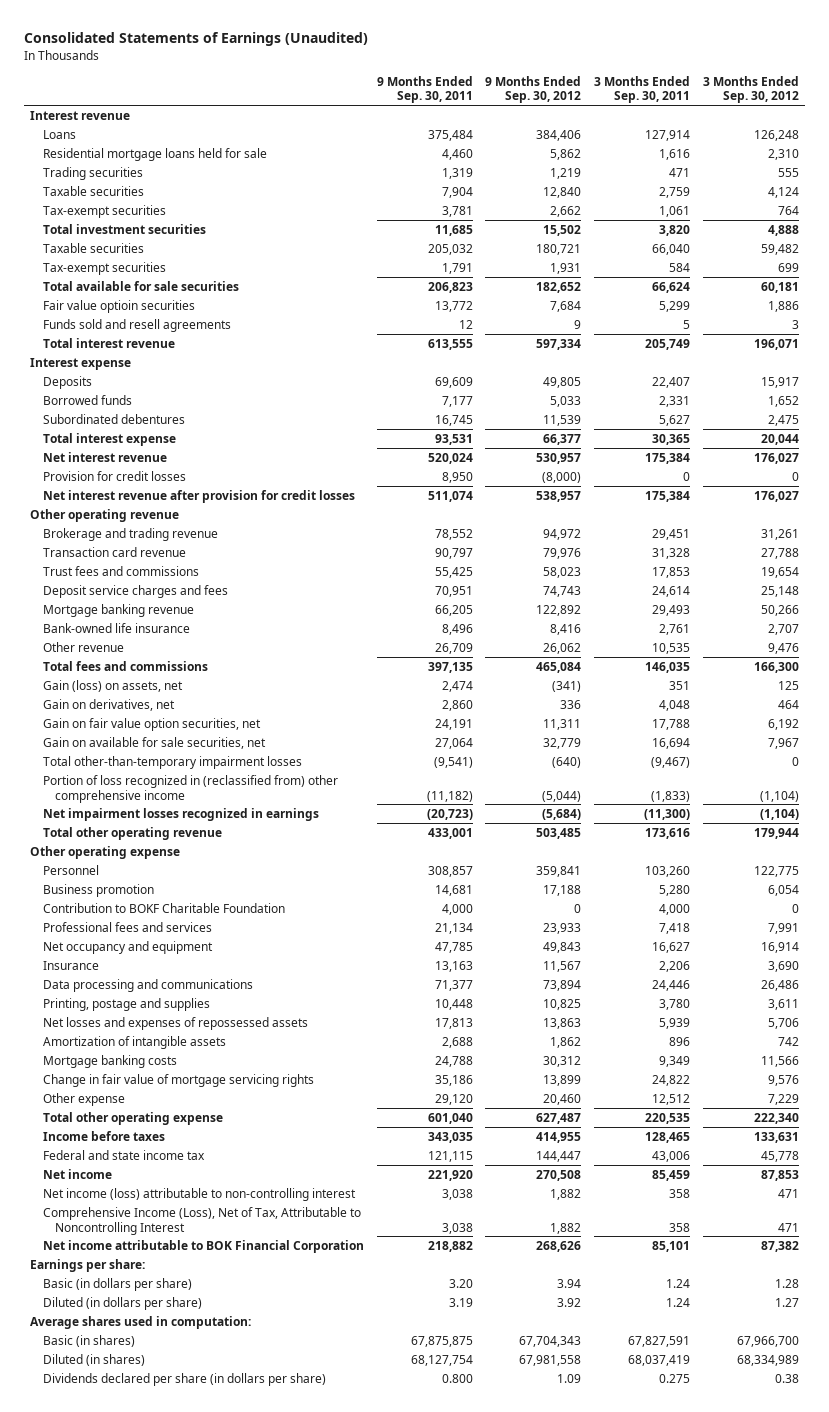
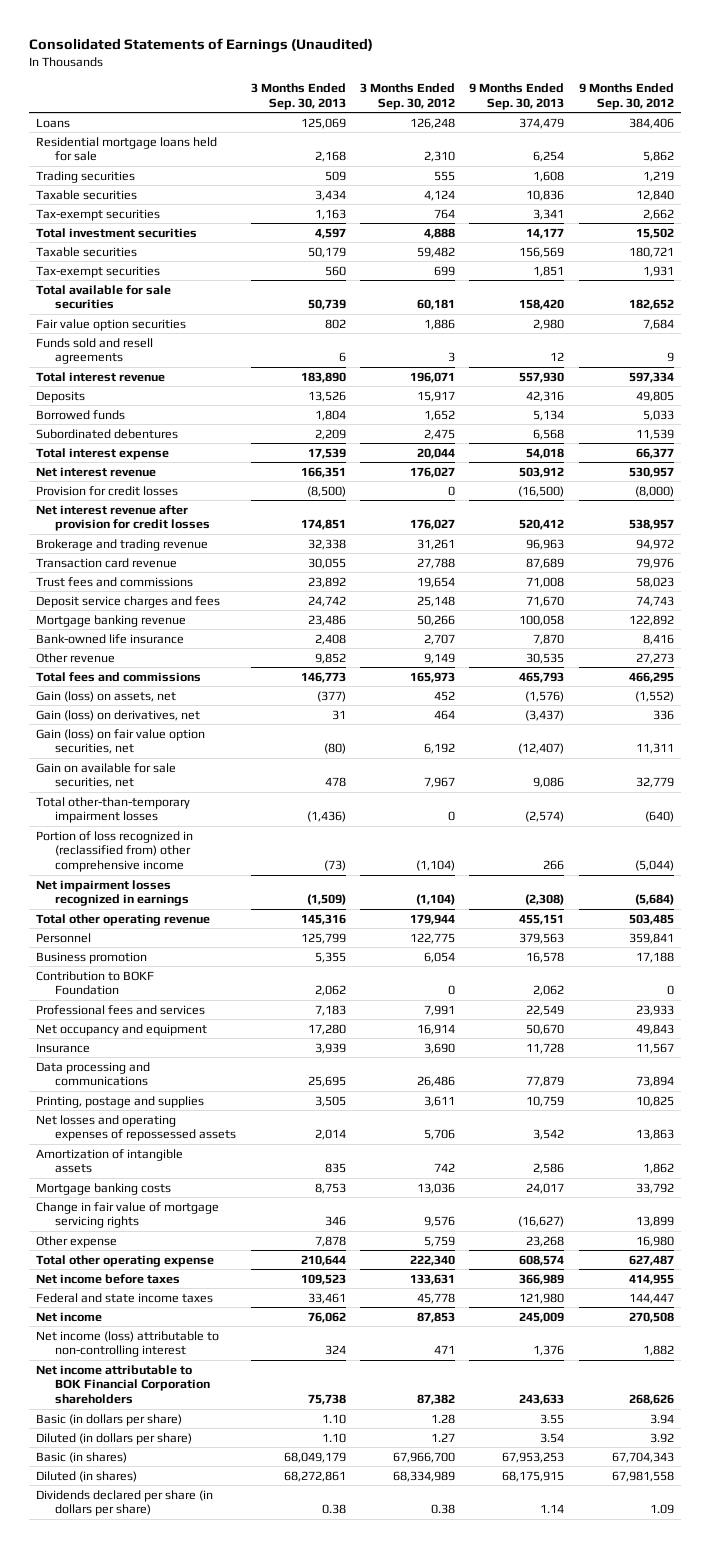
- | 9 Months Ended Sep. 30, 2011 | 9 Months Ended Sep. 30, 2012 | 3 Months Ended Sep. 30, 2011 | 3 Months Ended Sep. 30, 2012
+ | 3 Months Ended Sep. 30, 2013 | 3 Months Ended Sep. 30, 2012 | 9 Months Ended Sep. 30, 2013 | 9 Months Ended Sep. 30, 2012
- Interest revenue
- Fair value optioin securities | 13,772 | 7,684 | 5,299 | 1,886
+ Fair value option securities | 802 | 1,886 | 2,980 | 7,684
- Interest expense
- Other operating revenue
- Other revenue | 26,709 | 26,062 | 10,535 | 9,476
- Total fees and commissions | 397,135 | 465,084 | 146,035 | 166,300
- Gain (loss) on assets, net | 2,474 | (341) | 351 | 125
- Gain on derivatives, net | 2,860 | 336 | 4,048 | 464
- Gain on fair value option securities, net | 24,191 | 11,311 | 17,788 | 6,192
+ Other revenue | 9,852 | 9,149 | 30,535 | 27,273
+ Total fees and commissions | 146,773 | 165,973 | 465,793 | 466,295
+ Gain (loss) on assets, net | (377) | 452 | (1,576) | (1,552)
+ Gain (loss) on derivatives, net | 31 | 464 | (3,437) | 336
+ Gain (loss) on fair value option securities, net | (80) | 6,192 | (12,407) | 11,311
- Other operating expense
- Contribution to BOKF Charitable Foundation | 4,000 | 0 | 4,000 | 0
+ Contribution to BOKF Foundation | 2,062 | 0 | 2,062 | 0
- Net losses and expenses of repossessed assets | 17,813 | 13,863 | 5,939 | 5,706
+ Net losses and operating expenses of repossessed assets | 2,014 | 5,706 | 3,542 | 13,863
- Mortgage banking costs | 24,788 | 30,312 | 9,349 | 11,566
+ Mortgage banking costs | 8,753 | 13,036 | 24,017 | 33,792
- Other expense | 29,120 | 20,460 | 12,512 | 7,229
+ Other expense | 7,878 | 5,759 | 23,268 | 16,980
- Income before taxes | 343,035 | 414,955 | 128,465 | 133,631
- Federal and state income tax | 121,115 | 144,447 | 43,006 | 45,778
+ Net income before taxes | 109,523 | 133,631 | 366,989 | 414,955
+ Federal and state income taxes | 33,461 | 45,778 | 121,980 | 144,447
- Comprehensive Income (Loss), Net of Tax, Attributable to Noncontrolling Interest | 3,038 | 1,882 | 358 | 471
- Net income attributable to BOK Financial Corporation | 218,882 | 268,626 | 85,101 | 87,382
- Earnings per share:
+ Net income attributable to BOK Financial Corporation shareholders | 75,738 | 87,382 | 243,633 | 268,626
- Average shares used in computation:

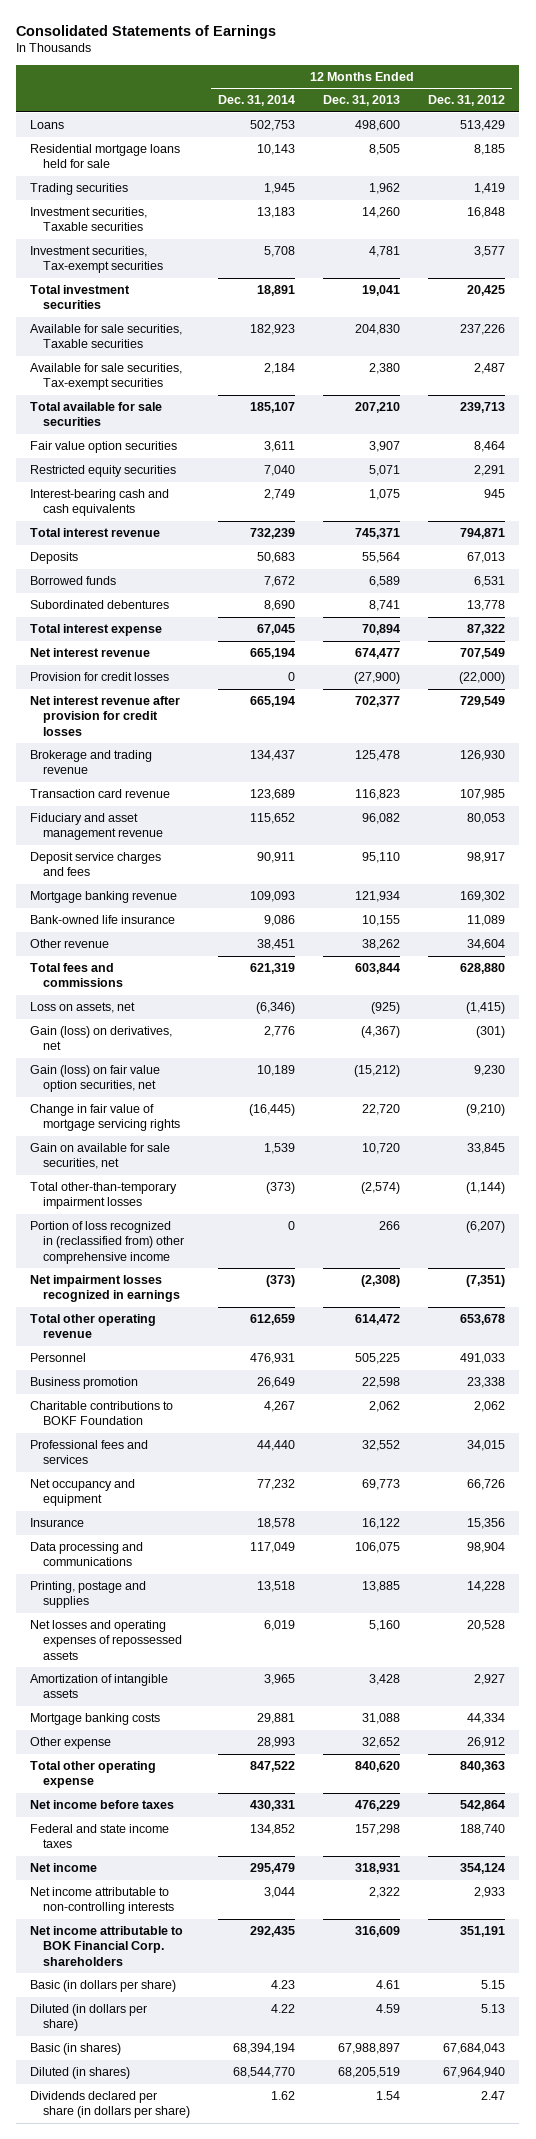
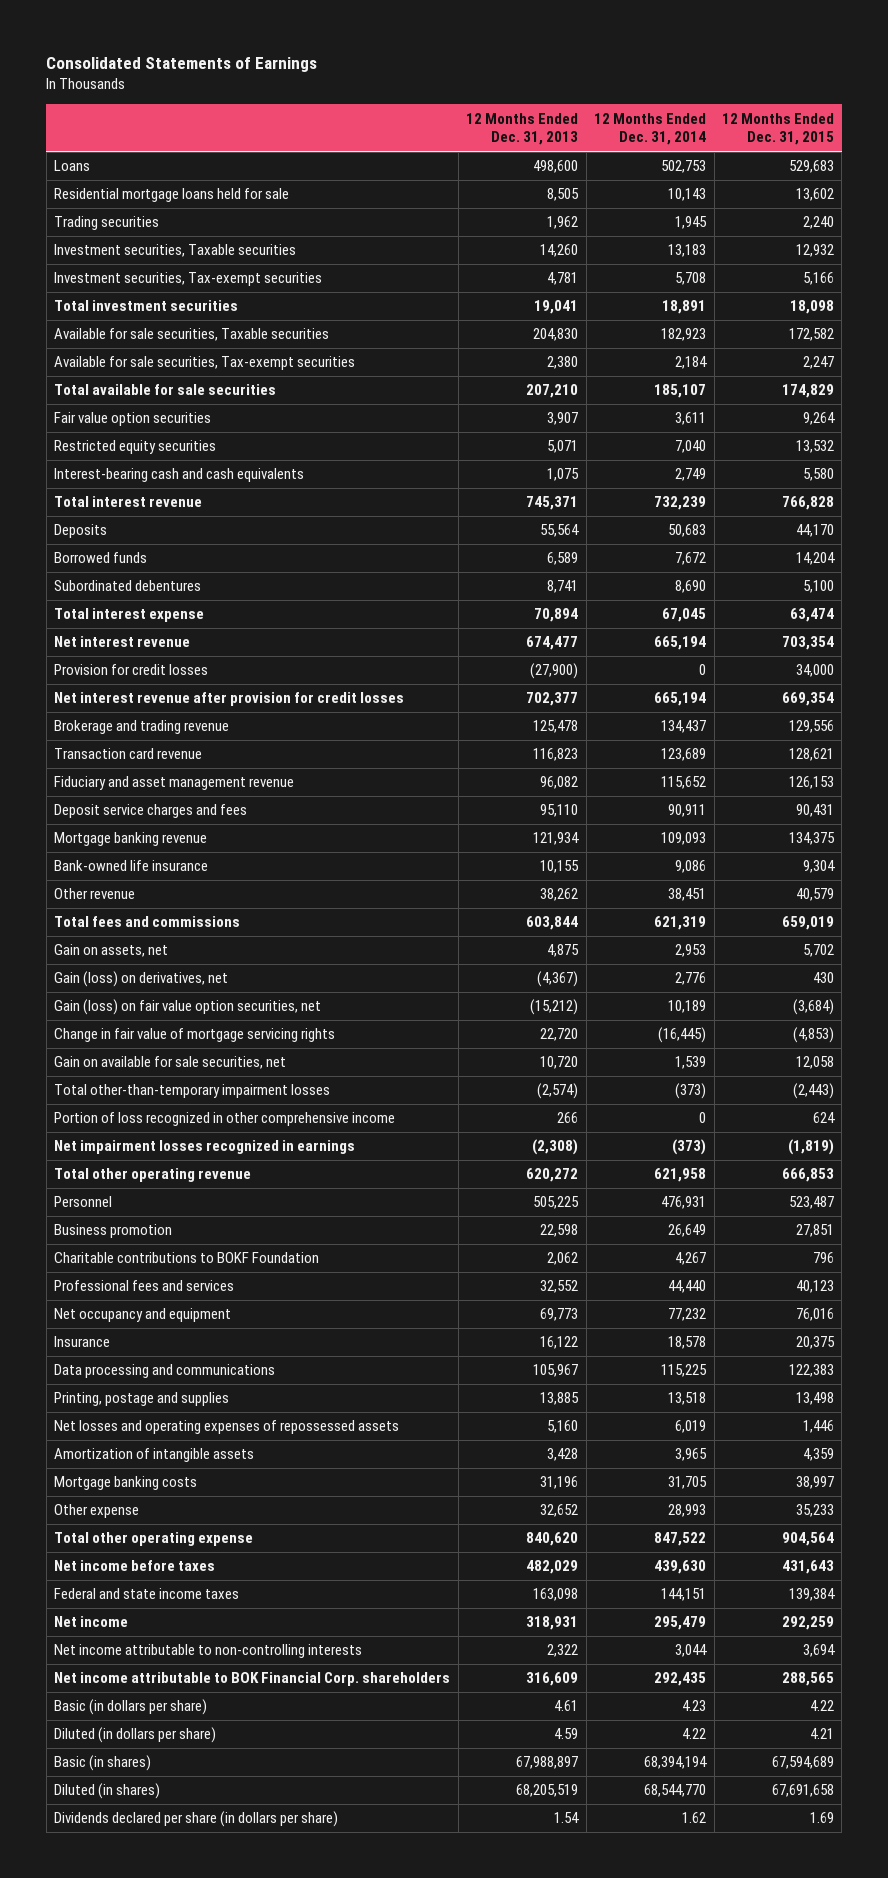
- | 12 Months Ended Dec. 31, 2014 | 12 Months Ended Dec. 31, 2013 | 12 Months Ended Dec. 31, 2012
+ | 12 Months Ended Dec. 31, 2013 | 12 Months Ended Dec. 31, 2014 | 12 Months Ended Dec. 31, 2015
- Loss on assets, net | (6,346) | (925) | (1,415)
+ Gain on assets, net | 4,875 | 2,953 | 5,702
- Portion of loss recognized in (reclassified from) other comprehensive income | 0 | 266 | (6,207)
+ Portion of loss recognized in other comprehensive income | 266 | 0 | 624
- Total other operating revenue | 612,659 | 614,472 | 653,678
+ Total other operating revenue | 620,272 | 621,958 | 666,853
- Data processing and communications | 117,049 | 106,075 | 98,904
+ Data processing and communications | 105,967 | 115,225 | 122,383
- Mortgage banking costs | 29,881 | 31,088 | 44,334
+ Mortgage banking costs | 31,196 | 31,705 | 38,997
- Net income before taxes | 430,331 | 476,229 | 542,864
- Federal and state income taxes | 134,852 | 157,298 | 188,740
+ Net income before taxes | 482,029 | 439,630 | 431,643
+ Federal and state income taxes | 163,098 | 144,151 | 139,384

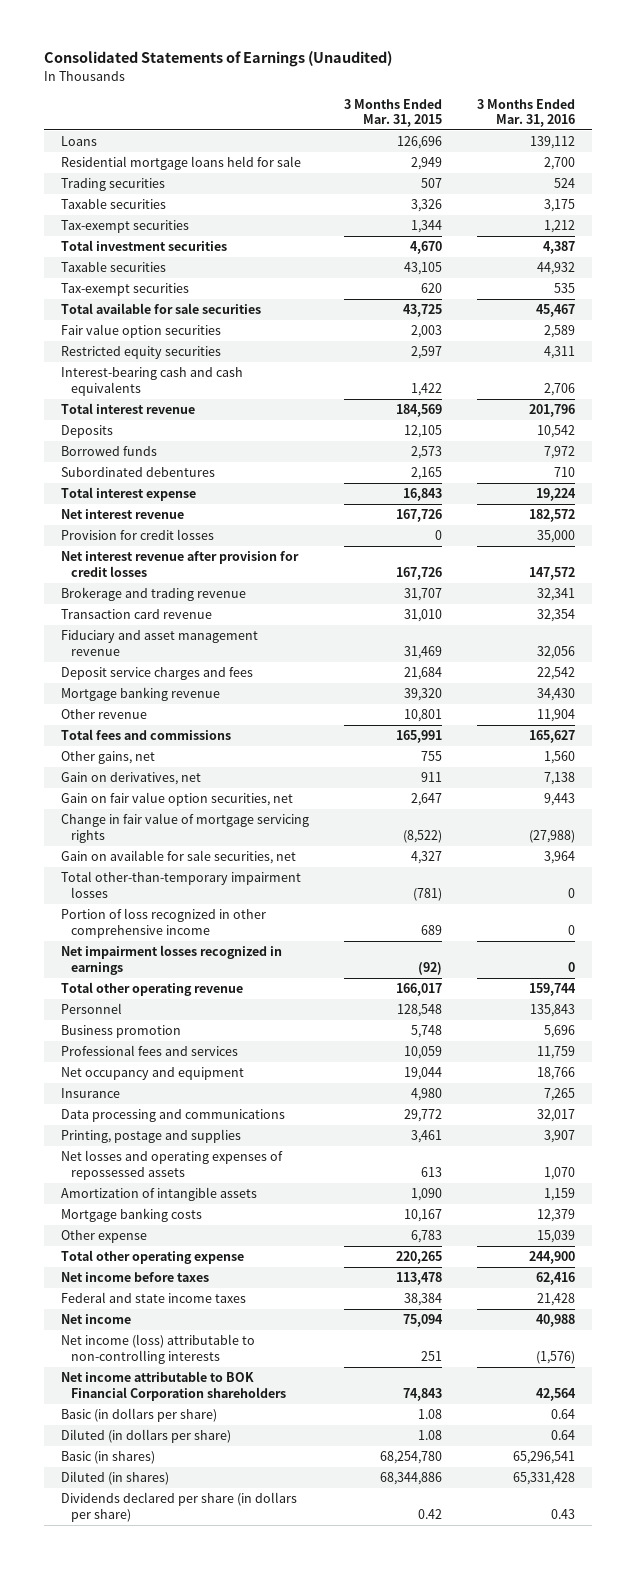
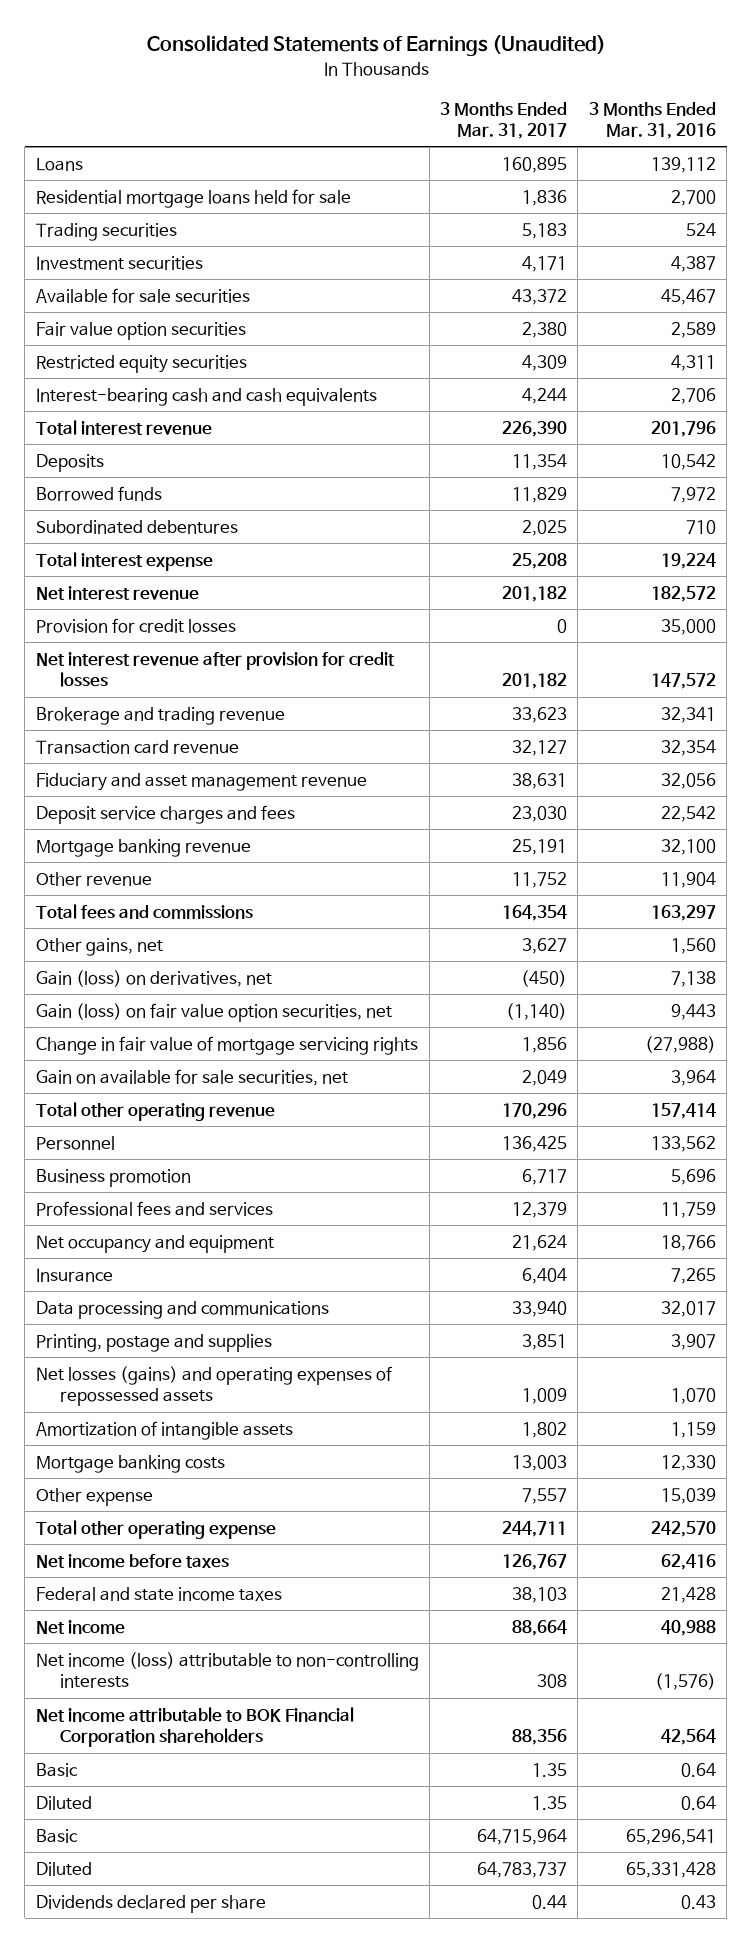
- | 3 Months Ended Mar. 31, 2015 | 3 Months Ended Mar. 31, 2016
+ | 3 Months Ended Mar. 31, 2017 | 3 Months Ended Mar. 31, 2016
- Taxable securities | 3,326 | 3,175
- Tax-exempt securities | 1,344 | 1,212
- Total investment securities | 4,670 | 4,387
- Taxable securities | 43,105 | 44,932
- Tax-exempt securities | 620 | 535
- Total available for sale securities | 43,725 | 45,467
+ Investment securities | 4,171 | 4,387
+ Available for sale securities | 43,372 | 45,467
- Mortgage banking revenue | 39,320 | 34,430
+ Mortgage banking revenue | 25,191 | 32,100
- Total fees and commissions | 165,991 | 165,627
+ Total fees and commissions | 164,354 | 163,297
- Gain on derivatives, net | 911 | 7,138
- Gain on fair value option securities, net | 2,647 | 9,443
+ Gain (loss) on derivatives, net | (450) | 7,138
+ Gain (loss) on fair value option securities, net | (1,140) | 9,443
- Total other-than-temporary impairment losses | (781) | 0
- Portion of loss recognized in other comprehensive income | 689 | 0
- Net impairment losses recognized in earnings | (92) | 0
- Total other operating revenue | 166,017 | 159,744
- Personnel | 128,548 | 135,843
+ Total other operating revenue | 170,296 | 157,414
+ Personnel | 136,425 | 133,562
- Net losses and operating expenses of repossessed assets | 613 | 1,070
+ Net losses (gains) and operating expenses of repossessed assets | 1,009 | 1,070
- Mortgage banking costs | 10,167 | 12,379
+ Mortgage banking costs | 13,003 | 12,330
- Total other operating expense | 220,265 | 244,900
+ Total other operating expense | 244,711 | 242,570
- Basic (in dollars per share) | 1.08 | 0.64
- Diluted (in dollars per share) | 1.08 | 0.64
- Basic (in shares) | 68,254,780 | 65,296,541
- Diluted (in shares) | 68,344,886 | 65,331,428
- Dividends declared per share (in dollars per share) | 0.42 | 0.43
+ Basic | 1.35 | 0.64
+ Diluted | 1.35 | 0.64
+ Basic | 64,715,964 | 65,296,541
+ Diluted | 64,783,737 | 65,331,428
+ Dividends declared per share | 0.44 | 0.43

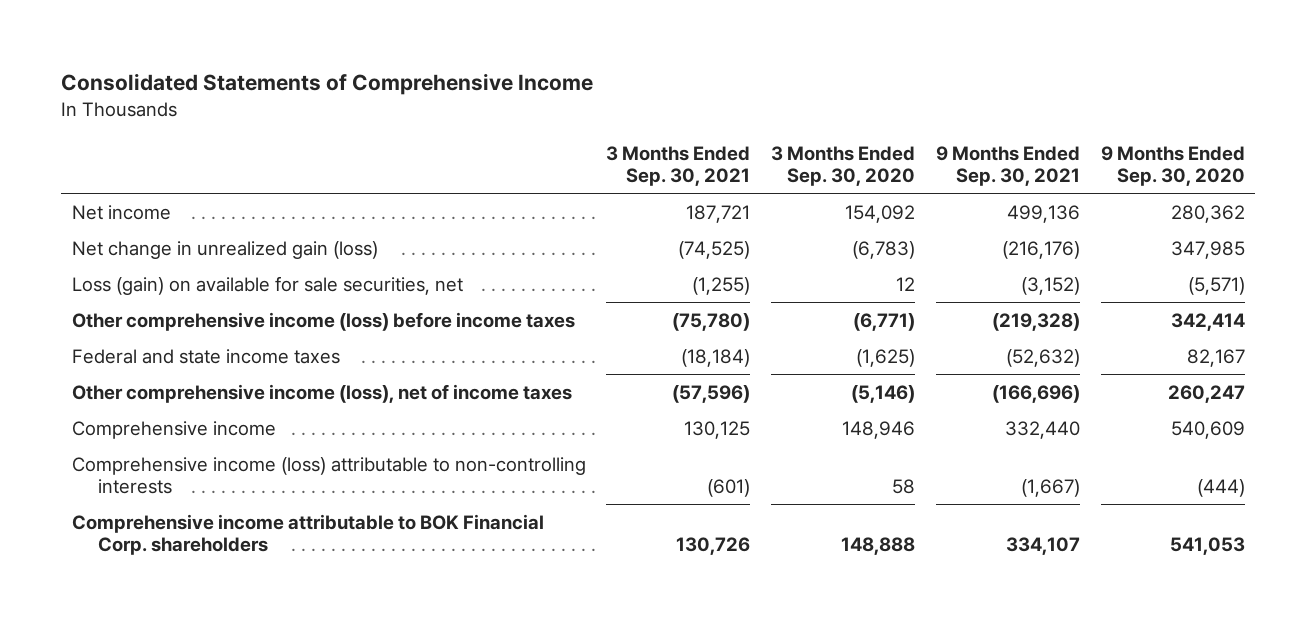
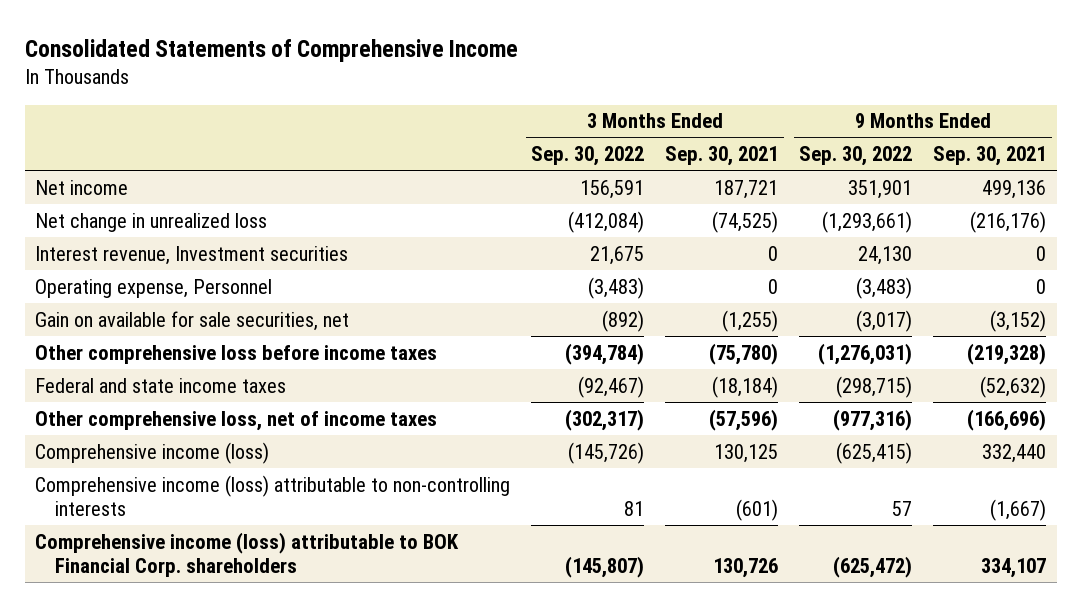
- | 3 Months Ended Sep. 30, 2021 | 3 Months Ended Sep. 30, 2020 | 9 Months Ended Sep. 30, 2021 | 9 Months Ended Sep. 30, 2020
+ | 3 Months Ended Sep. 30, 2022 | 3 Months Ended Sep. 30, 2021 | 9 Months Ended Sep. 30, 2022 | 9 Months Ended Sep. 30, 2021
- Net change in unrealized gain (loss) | (74,525) | (6,783) | (216,176) | 347,985
- Loss (gain) on available for sale securities, net | (1,255) | 12 | (3,152) | (5,571)
- Other comprehensive income (loss) before income taxes | (75,780) | (6,771) | (219,328) | 342,414
+ Net change in unrealized loss | (412,084) | (74,525) | (1,293,661) | (216,176)
+ Interest revenue, Investment securities | 21,675 | 0 | 24,130 | 0
+ Operating expense, Personnel | (3,483) | 0 | (3,483) | 0
+ Gain on available for sale securities, net | (892) | (1,255) | (3,017) | (3,152)
+ Other comprehensive loss before income taxes | (394,784) | (75,780) | (1,276,031) | (219,328)
- Other comprehensive income (loss), net of income taxes | (57,596) | (5,146) | (166,696) | 260,247
- Comprehensive income | 130,125 | 148,946 | 332,440 | 540,609
+ Other comprehensive loss, net of income taxes | (302,317) | (57,596) | (977,316) | (166,696)
+ Comprehensive income (loss) | (145,726) | 130,125 | (625,415) | 332,440
- Comprehensive income attributable to BOK Financial Corp. shareholders | 130,726 | 148,888 | 334,107 | 541,053
+ Comprehensive income (loss) attributable to BOK Financial Corp. shareholders | (145,807) | 130,726 | (625,472) | 334,107

